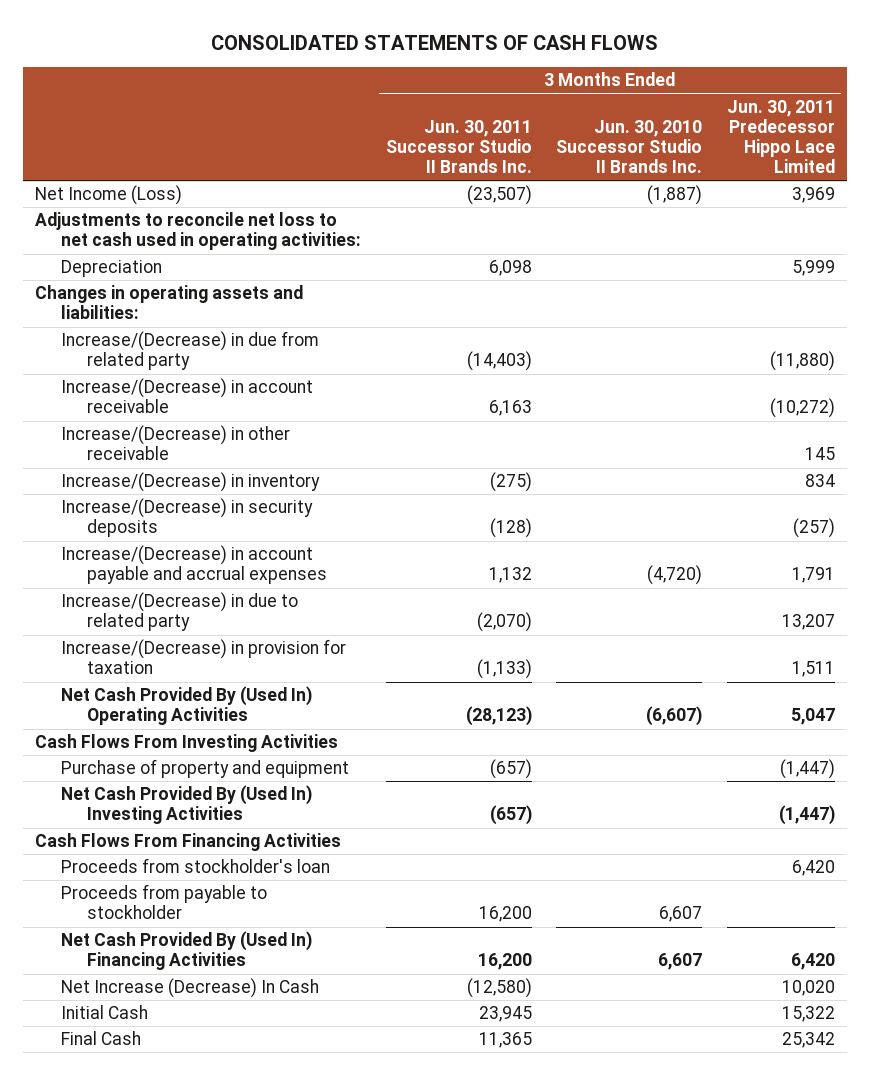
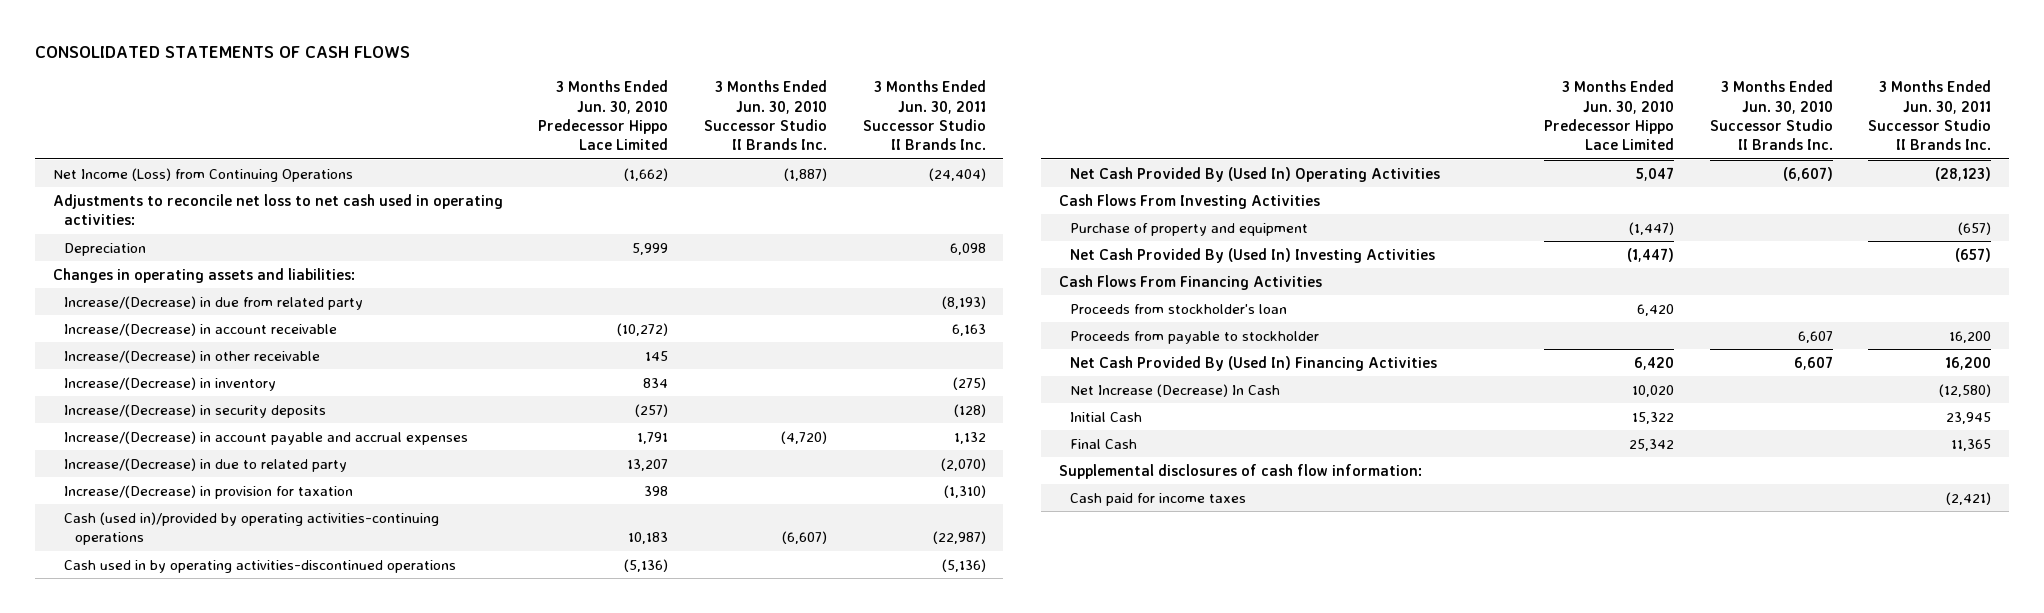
- | 3 Months Ended Jun. 30, 2011 Successor Studio II Brands Inc. | 3 Months Ended Jun. 30, 2010 Successor Studio II Brands Inc. | 3 Months Ended Jun. 30, 2011 Predecessor Hippo Lace Limited
+ | 3 Months Ended Jun. 30, 2010 Predecessor Hippo Lace Limited | 3 Months Ended Jun. 30, 2010 Successor Studio II Brands Inc. | 3 Months Ended Jun. 30, 2011 Successor Studio II Brands Inc.
- Net Income (Loss) | (23,507) | (1,887) | 3,969
+ Net Income (Loss) from Continuing Operations | (1,662) | (1,887) | (24,404)
- Increase/(Decrease) in due from related party | (14,403) | | (11,880)
+ Increase/(Decrease) in due from related party | | | (8,193)
- Increase/(Decrease) in provision for taxation | (1,133) | | 1,511
+ Increase/(Decrease) in provision for taxation | 398 | | (1,310)
+ Cash (used in)/provided by operating activities-continuing operations | 10,183 | (6,607) | (22,987)
+ Cash used in by operating activities-discontinued operations | (5,136) | | (5,136)
+ Supplemental disclosures of cash flow information:
+ Cash paid for income taxes | | | (2,421)

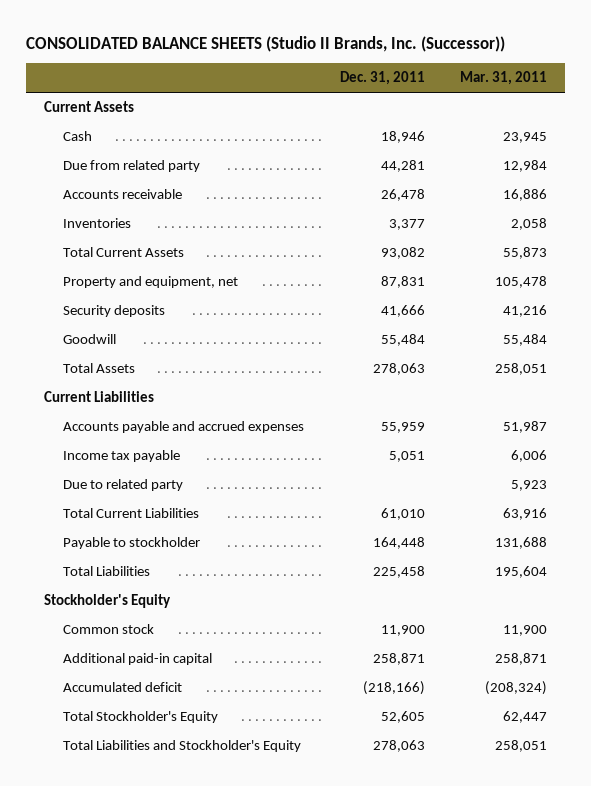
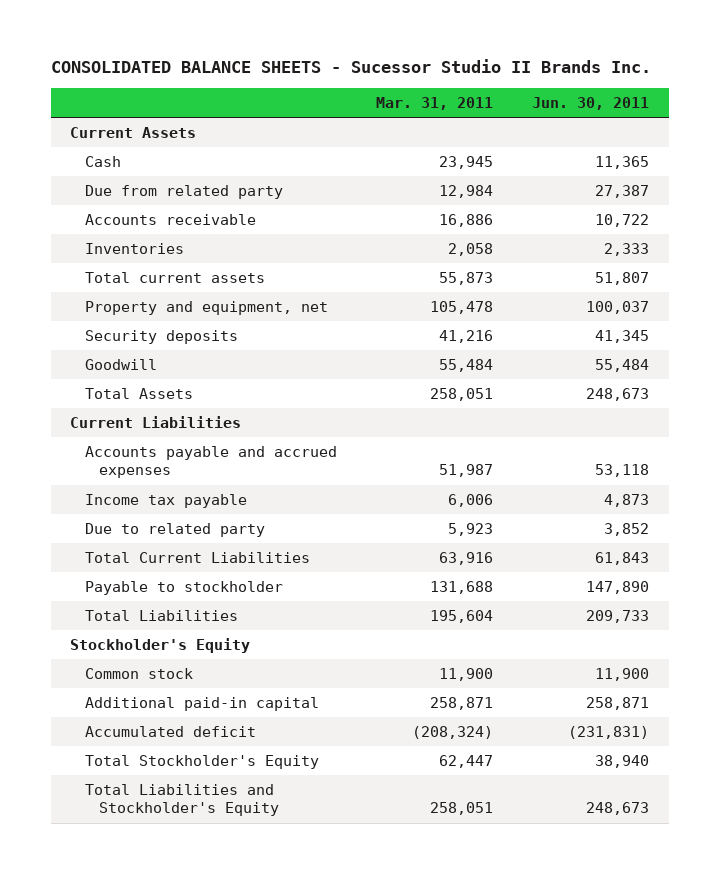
- CONSOLIDATED BALANCE SHEETS (Studio II Brands, Inc. (Successor))
+ CONSOLIDATED BALANCE SHEETS - Sucessor Studio II Brands Inc.
- | Dec. 31, 2011 | Mar. 31, 2011
+ | Mar. 31, 2011 | Jun. 30, 2011
- Total Current Assets | 93,082 | 55,873
+ Total current assets | 55,873 | 51,807

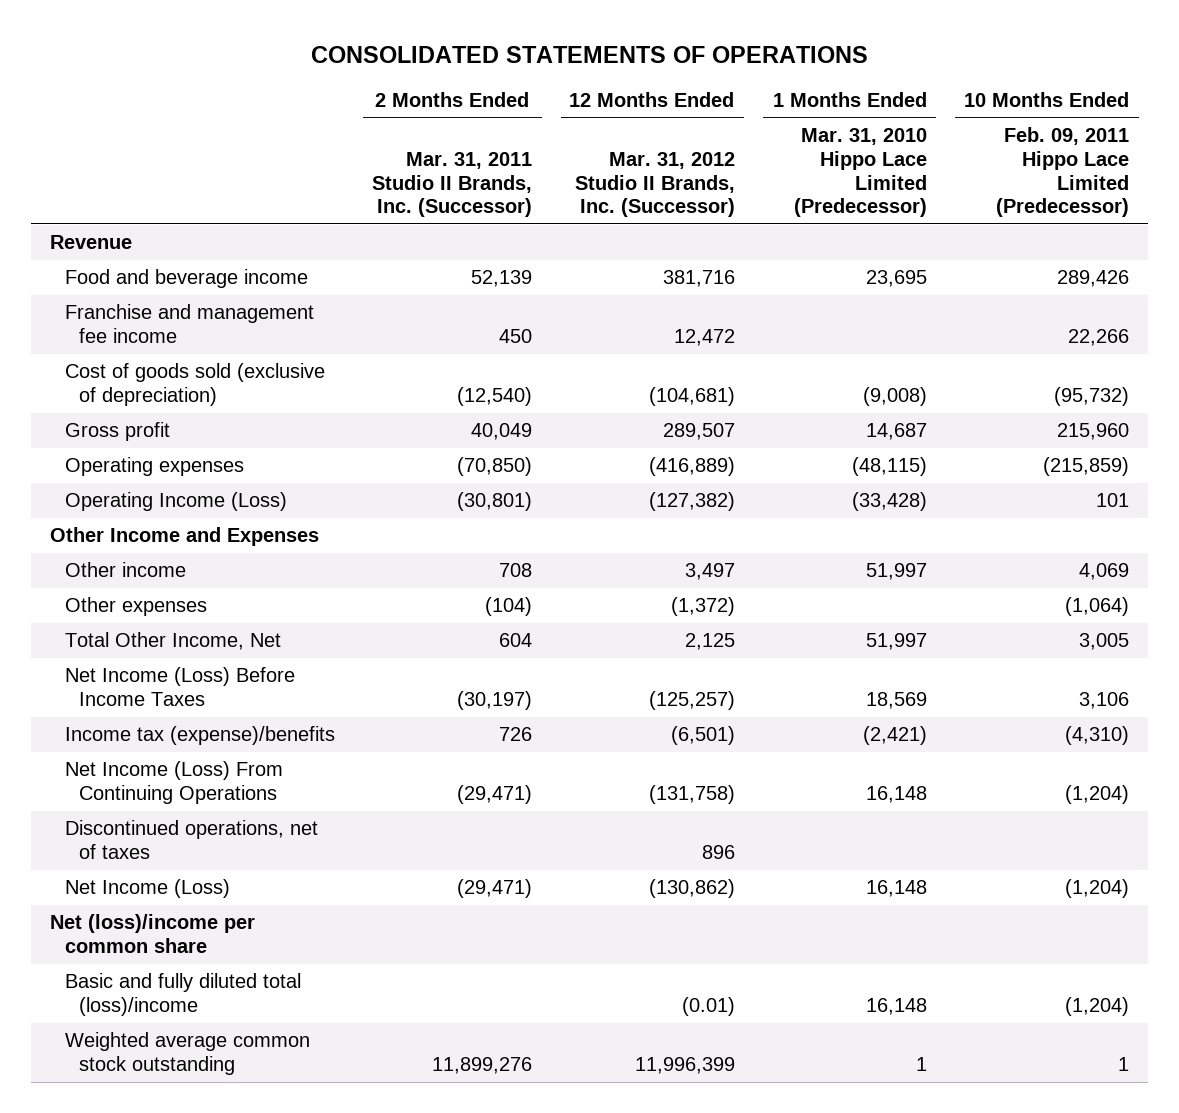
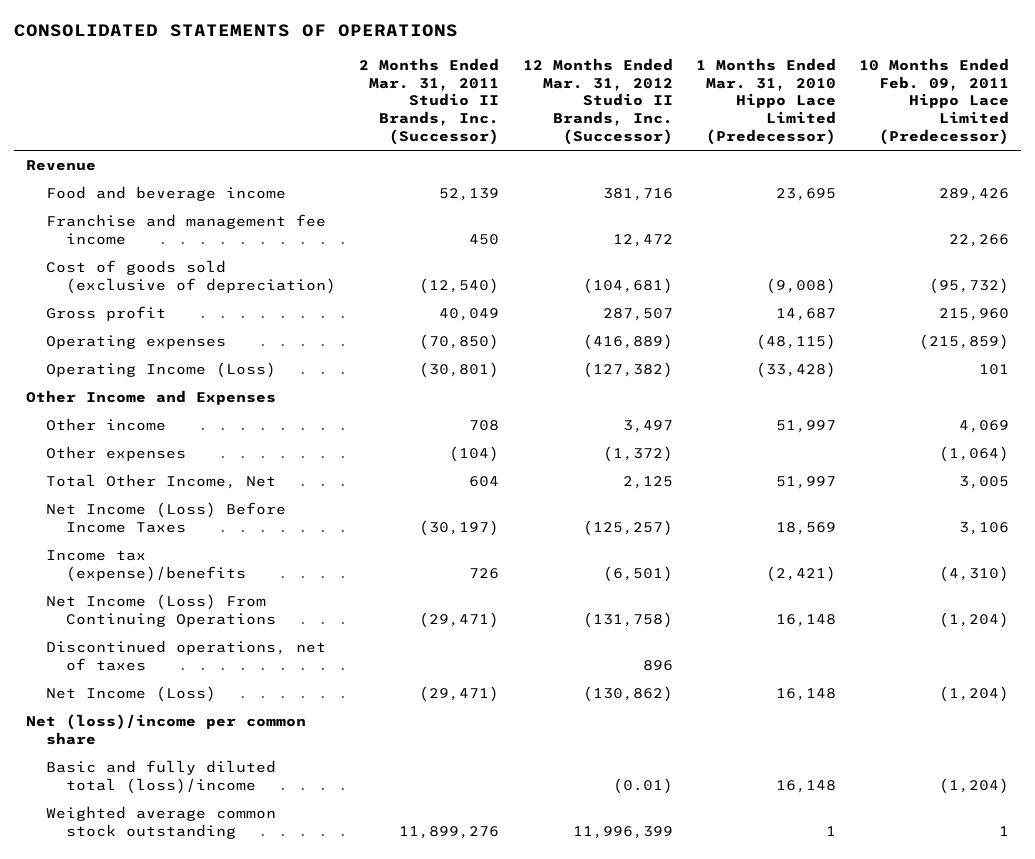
- Gross profit | 40,049 | 289,507 | 14,687 | 215,960
+ Gross profit | 40,049 | 287,507 | 14,687 | 215,960

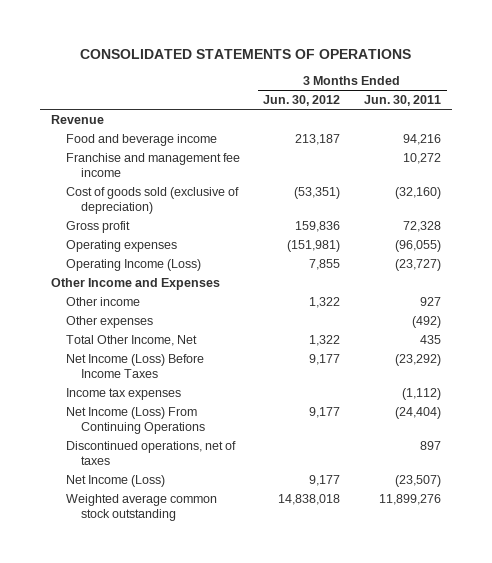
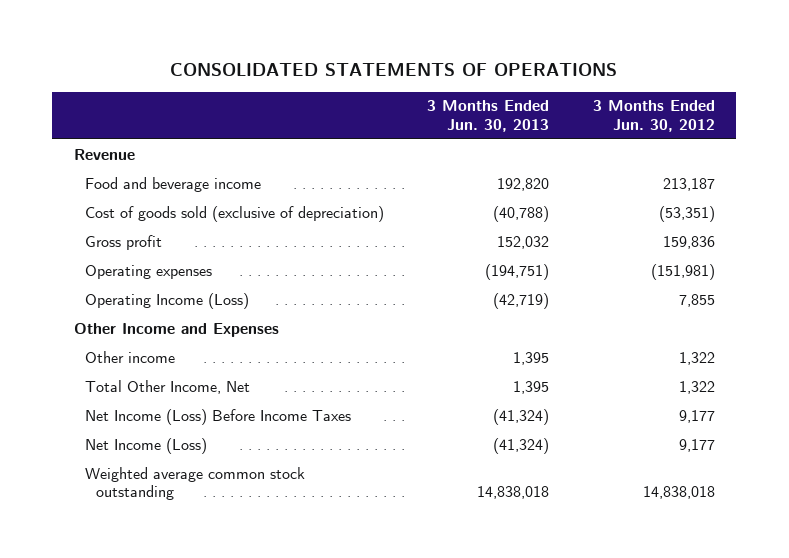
- | 3 Months Ended Jun. 30, 2012 | 3 Months Ended Jun. 30, 2011
+ | 3 Months Ended Jun. 30, 2013 | 3 Months Ended Jun. 30, 2012
- Franchise and management fee income | | 10,272
- Other expenses | | (492)
- Income tax expenses | | (1,112)
- Net Income (Loss) From Continuing Operations | 9,177 | (24,404)
- Discontinued operations, net of taxes | | 897

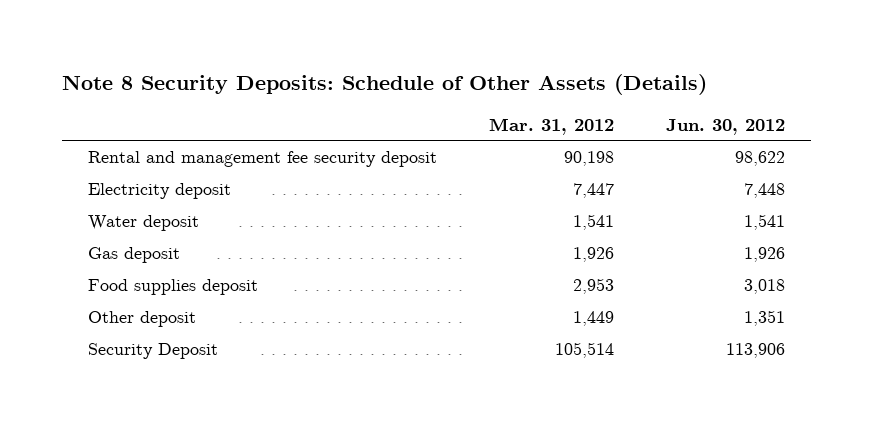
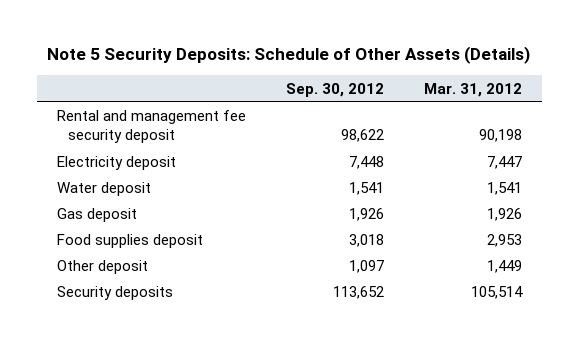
- Note 8 Security Deposits: Schedule of Other Assets (Details)
+ Note 5 Security Deposits: Schedule of Other Assets (Details)
- | Mar. 31, 2012 | Jun. 30, 2012
+ | Sep. 30, 2012 | Mar. 31, 2012
- Security Deposit | 105,514 | 113,906
+ Security deposits | 113,652 | 105,514

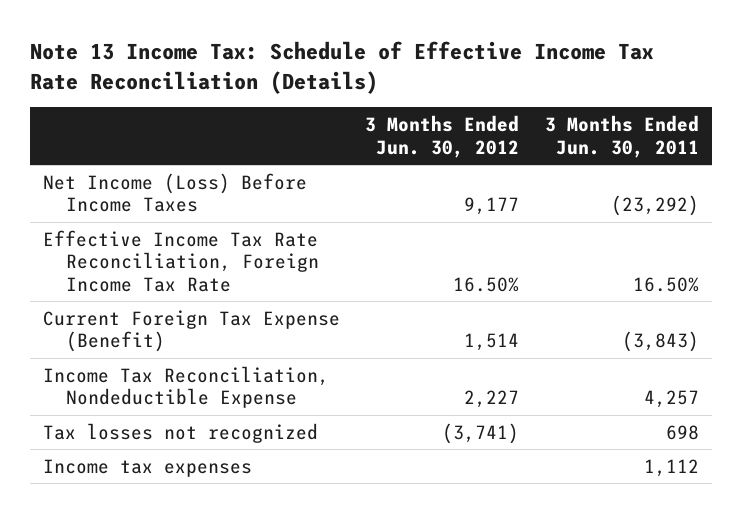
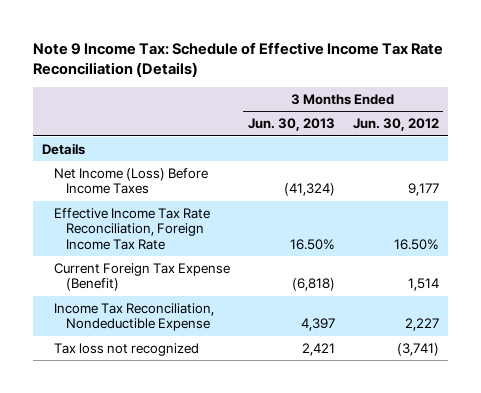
- Note 13 Income Tax: Schedule of Effective Income Tax Rate Reconciliation (Details)
+ Note 9 Income Tax: Schedule of Effective Income Tax Rate Reconciliation (Details)
- | 3 Months Ended Jun. 30, 2012 | 3 Months Ended Jun. 30, 2011
+ | 3 Months Ended Jun. 30, 2013 | 3 Months Ended Jun. 30, 2012
+ Details
- Tax losses not recognized | (3,741) | 698
- Income tax expenses | | 1,112
+ Tax loss not recognized | 2,421 | (3,741)

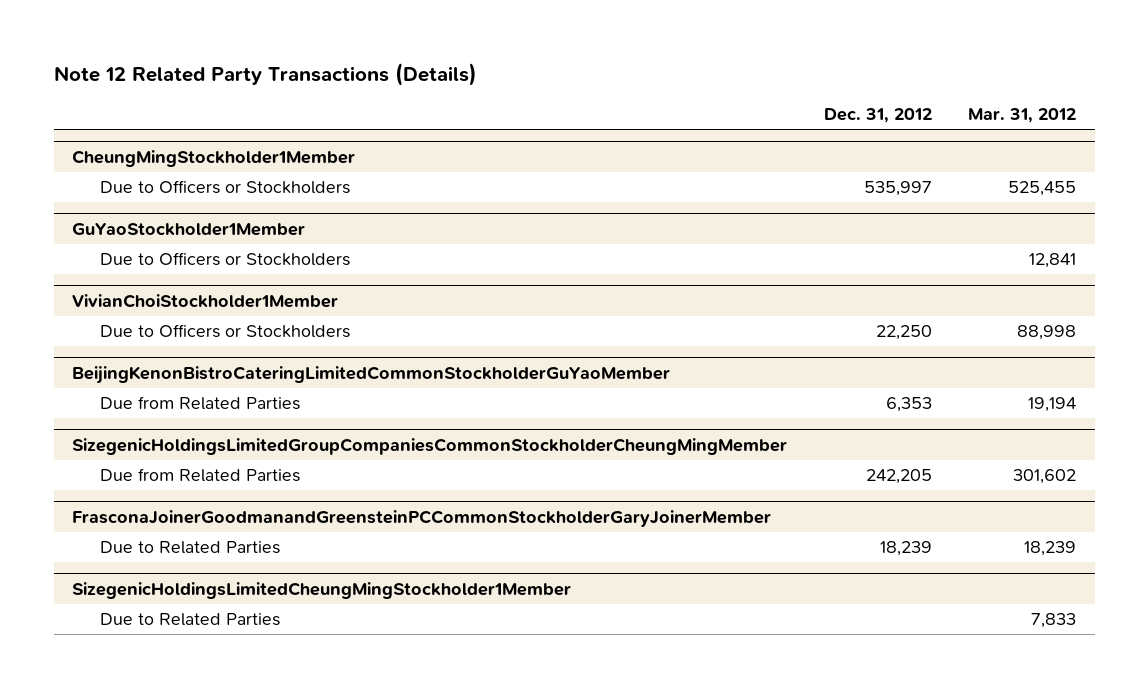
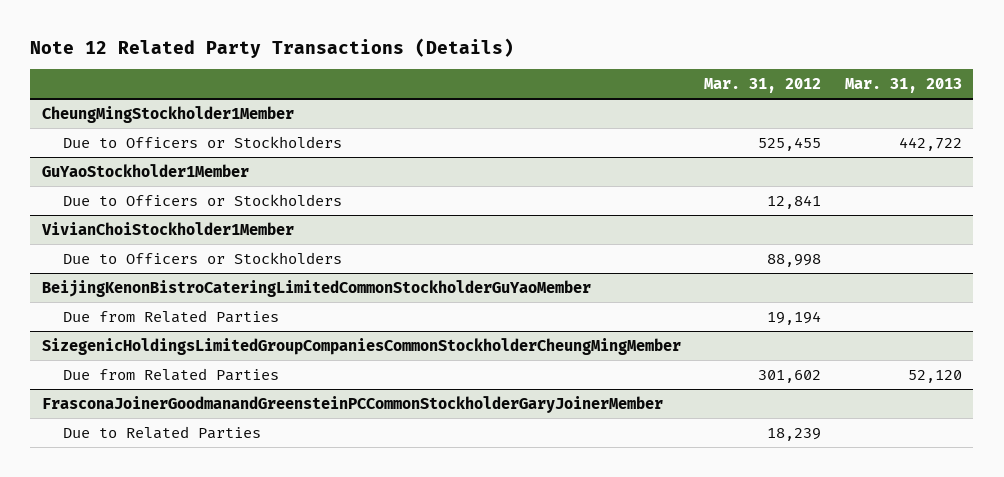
- | Dec. 31, 2012 | Mar. 31, 2012
+ | Mar. 31, 2012 | Mar. 31, 2013
- SizegenicHoldingsLimitedCheungMingStockholder1Member
- Due to Related Parties | | 7,833

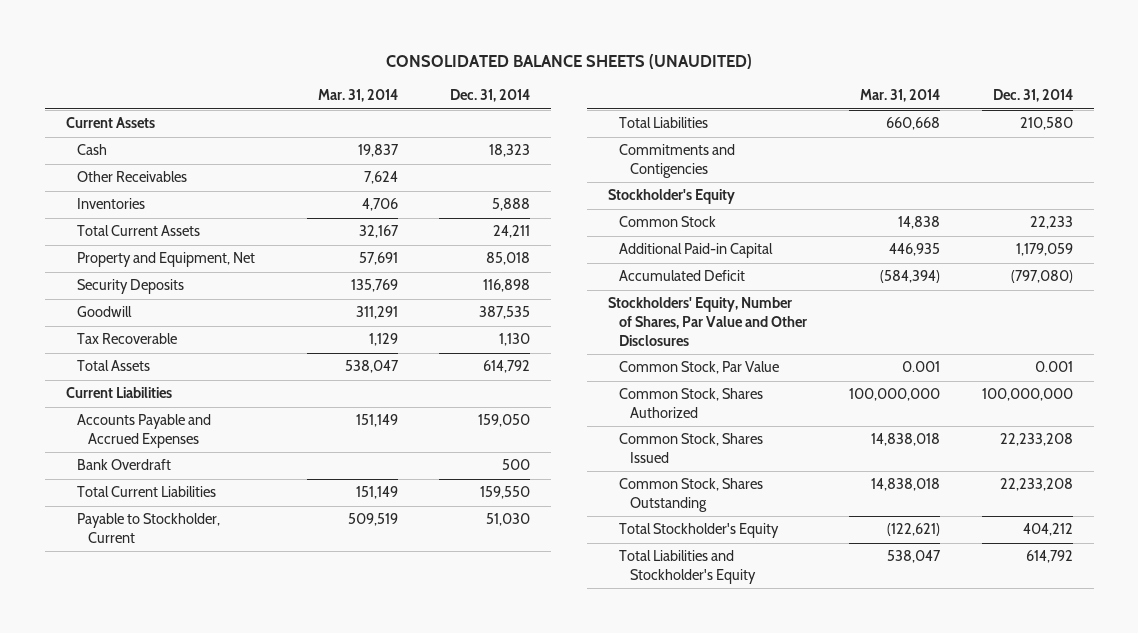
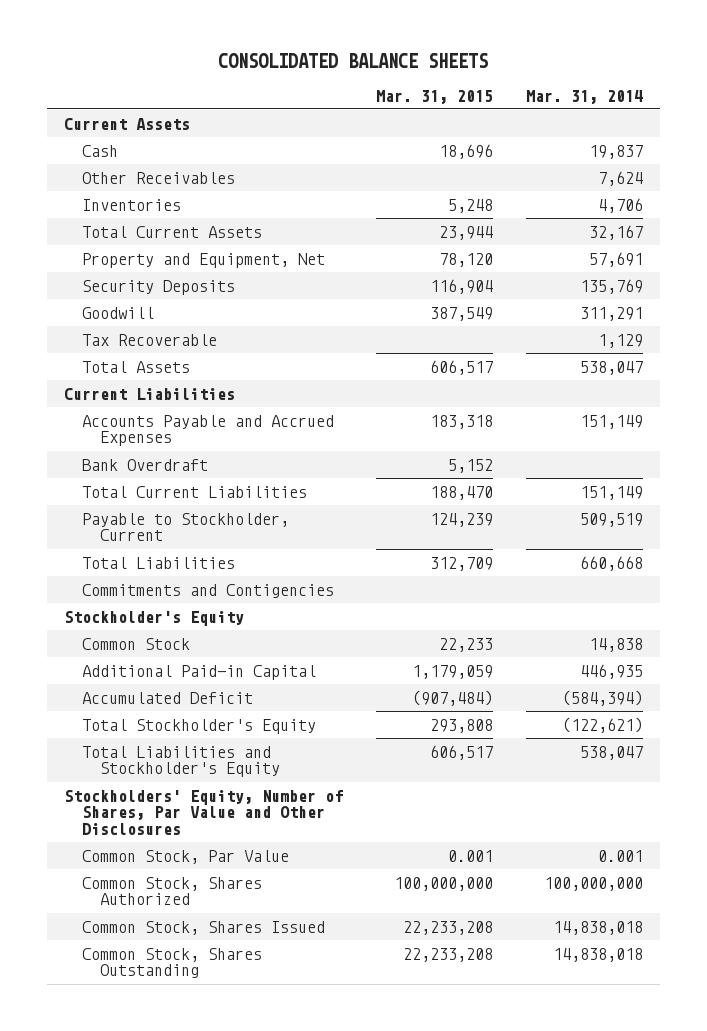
- CONSOLIDATED BALANCE SHEETS (UNAUDITED)
+ CONSOLIDATED BALANCE SHEETS
- | Mar. 31, 2014 | Dec. 31, 2014
+ | Mar. 31, 2015 | Mar. 31, 2014
moved up: Total Stockholder's Equity | 293,808 | (122,621)
moved up: Total Liabilities and Stockholder's Equity | 606,517 | 538,047

